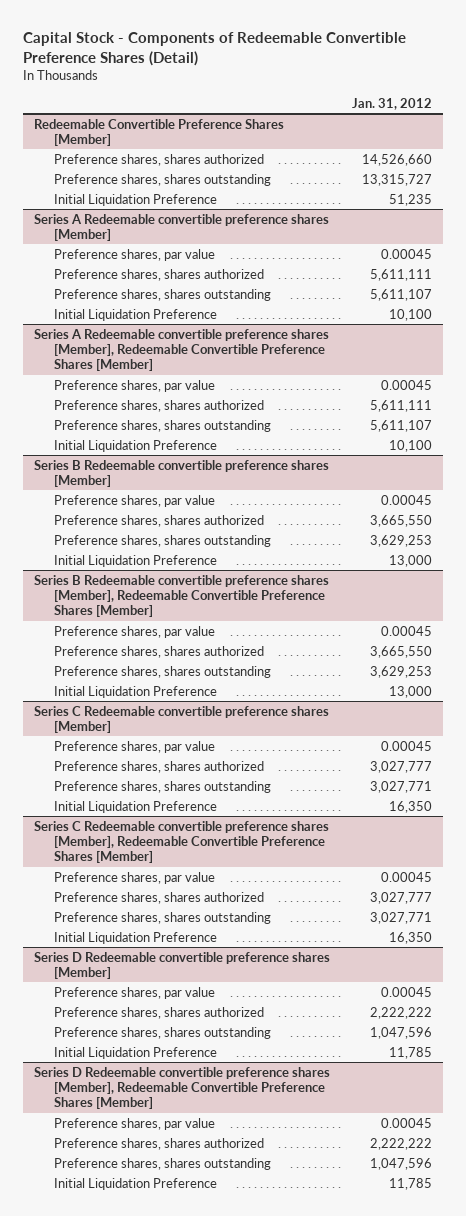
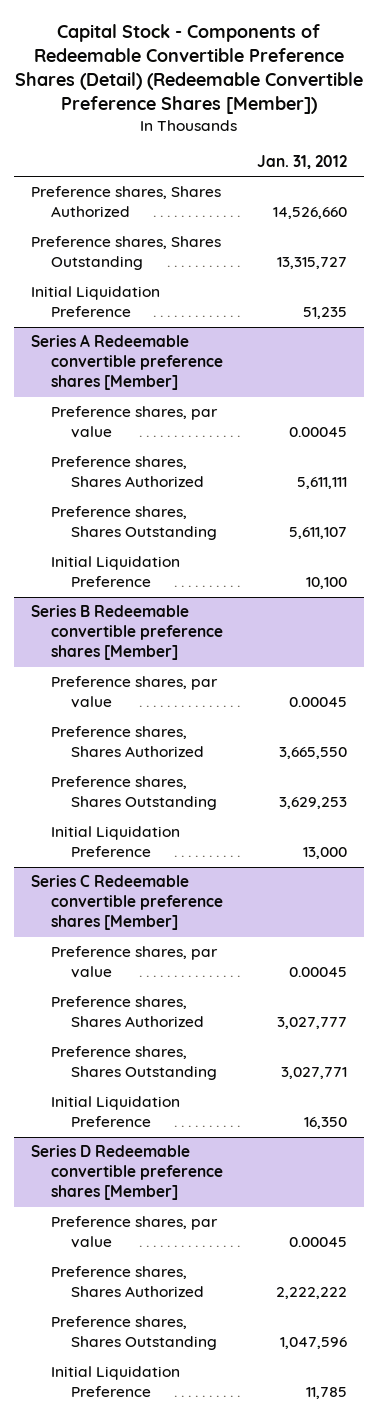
- Capital Stock - Components of Redeemable Convertible Preference Shares (Detail)
+ Capital Stock - Components of Redeemable Convertible Preference Shares (Detail) (Redeemable Convertible Preference Shares [Member])
- Redeemable Convertible Preference Shares [Member]
- Preference shares, shares authorized | 14,526,660
- Preference shares, shares outstanding | 13,315,727
+ Preference shares, Shares Authorized | 14,526,660
+ Preference shares, Shares Outstanding | 13,315,727
@ Series A Redeemable convertible preference shares [Member]
- Preference shares, shares authorized | 5,611,111
- Preference shares, shares outstanding | 5,611,107
- Initial Liquidation Preference | 10,100
- Series A Redeemable convertible preference shares [Member], Redeemable Convertible Preference Shares [Member]
- Preference shares, par value | 0.00045
- Preference shares, shares authorized | 5,611,111
- Preference shares, shares outstanding | 5,611,107
@ Series A Redeemable convertible preference shares [Member]
+ Preference shares, Shares Authorized | 5,611,111
+ Preference shares, Shares Outstanding | 5,611,107
@ Series B Redeemable convertible preference shares [Member]
- Preference shares, shares authorized | 3,665,550
- Preference shares, shares outstanding | 3,629,253
- Initial Liquidation Preference | 13,000
- Series B Redeemable convertible preference shares [Member], Redeemable Convertible Preference Shares [Member]
- Preference shares, par value | 0.00045
- Preference shares, shares authorized | 3,665,550
- Preference shares, shares outstanding | 3,629,253
@ Series B Redeemable convertible preference shares [Member]
+ Preference shares, Shares Authorized | 3,665,550
+ Preference shares, Shares Outstanding | 3,629,253
@ Series C Redeemable convertible preference shares [Member]
- Preference shares, shares authorized | 3,027,777
- Preference shares, shares outstanding | 3,027,771
- Initial Liquidation Preference | 16,350
- Series C Redeemable convertible preference shares [Member], Redeemable Convertible Preference Shares [Member]
- Preference shares, par value | 0.00045
- Preference shares, shares authorized | 3,027,777
- Preference shares, shares outstanding | 3,027,771
@ Series C Redeemable convertible preference shares [Member]
+ Preference shares, Shares Authorized | 3,027,777
+ Preference shares, Shares Outstanding | 3,027,771
@ Series D Redeemable convertible preference shares [Member]
- Preference shares, shares authorized | 2,222,222
- Preference shares, shares outstanding | 1,047,596
- Initial Liquidation Preference | 11,785
- Series D Redeemable convertible preference shares [Member], Redeemable Convertible Preference Shares [Member]
- Preference shares, par value | 0.00045
- Preference shares, shares authorized | 2,222,222
- Preference shares, shares outstanding | 1,047,596
@ Series D Redeemable convertible preference shares [Member]
+ Preference shares, Shares Authorized | 2,222,222
+ Preference shares, Shares Outstanding | 1,047,596

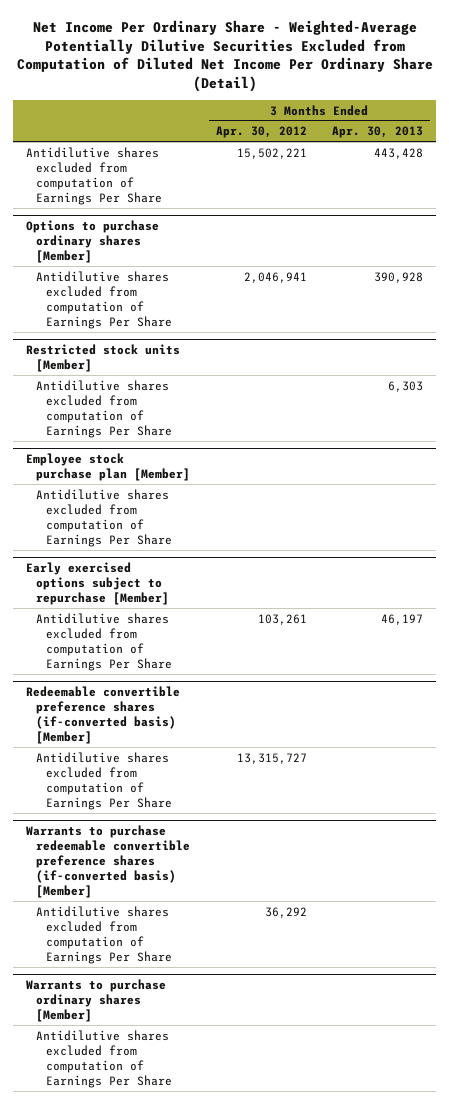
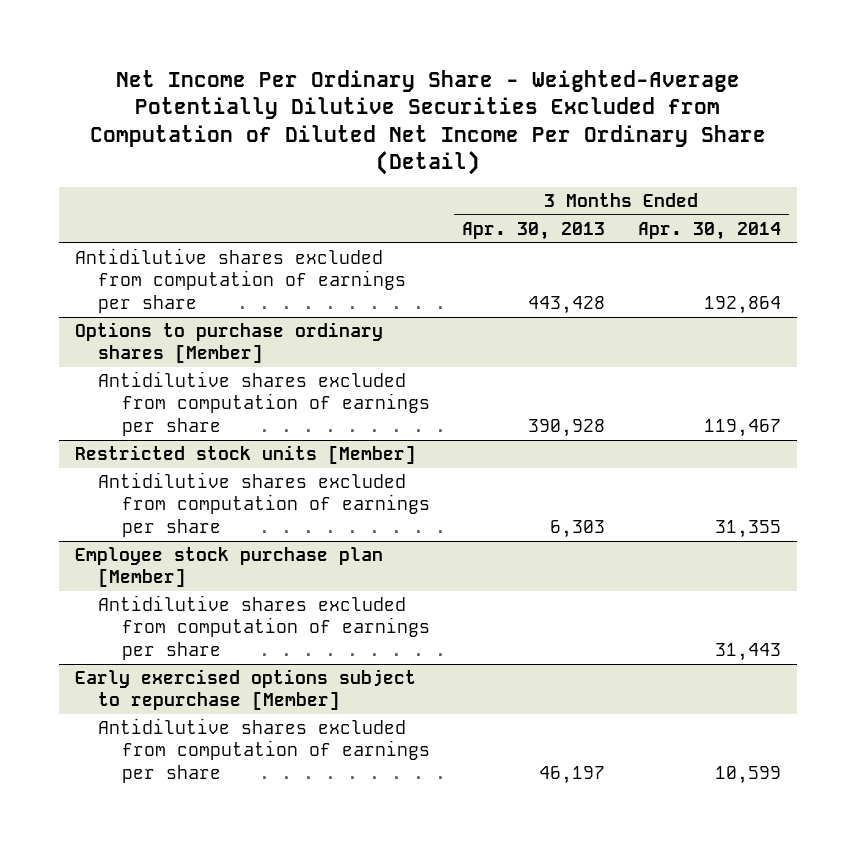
- | 3 Months Ended Apr. 30, 2012 | 3 Months Ended Apr. 30, 2013
+ | 3 Months Ended Apr. 30, 2013 | 3 Months Ended Apr. 30, 2014
- Antidilutive shares excluded from computation of Earnings Per Share | 15,502,221 | 443,428
+ Antidilutive shares excluded from computation of earnings per share | 443,428 | 192,864
@ Options to purchase ordinary shares [Member]
- Antidilutive shares excluded from computation of Earnings Per Share | 2,046,941 | 390,928
+ Antidilutive shares excluded from computation of earnings per share | 390,928 | 119,467
@ Restricted stock units [Member]
- Antidilutive shares excluded from computation of Earnings Per Share | | 6,303
+ Antidilutive shares excluded from computation of earnings per share | 6,303 | 31,355
@ Employee stock purchase plan [Member]
- Antidilutive shares excluded from computation of Earnings Per Share
+ Antidilutive shares excluded from computation of earnings per share | | 31,443
@ Early exercised options subject to repurchase [Member]
- Antidilutive shares excluded from computation of Earnings Per Share | 103,261 | 46,197
- Redeemable convertible preference shares (if-converted basis) [Member]
- Antidilutive shares excluded from computation of Earnings Per Share | 13,315,727 |
- Warrants to purchase redeemable convertible preference shares (if-converted basis) [Member]
- Antidilutive shares excluded from computation of Earnings Per Share | 36,292 |
- Warrants to purchase ordinary shares [Member]
- Antidilutive shares excluded from computation of Earnings Per Share
@ Early exercised options subject to repurchase [Member]
+ Antidilutive shares excluded from computation of earnings per share | 46,197 | 10,599

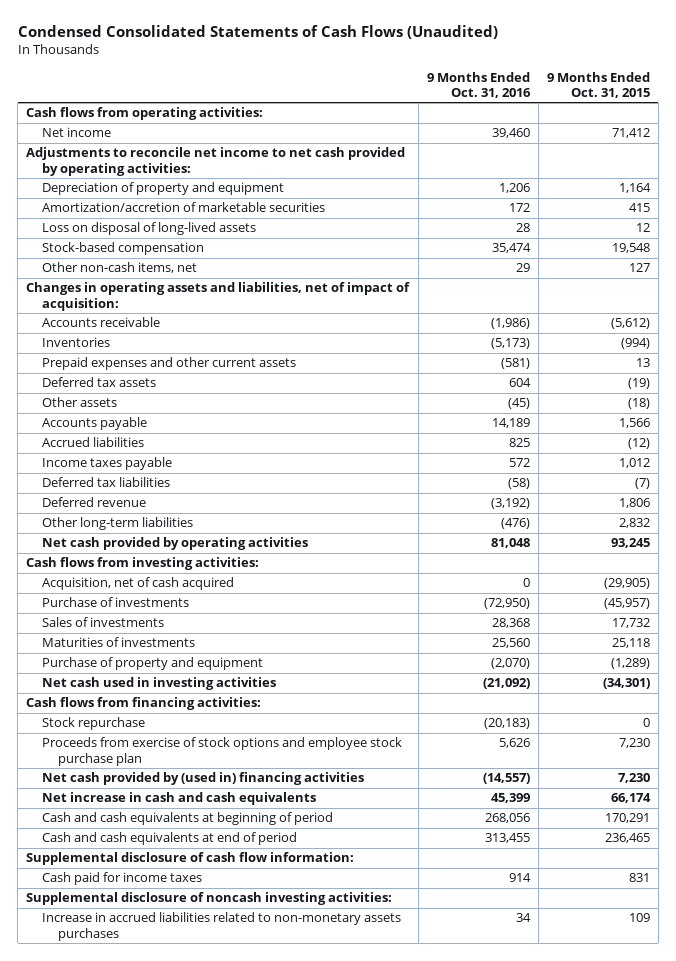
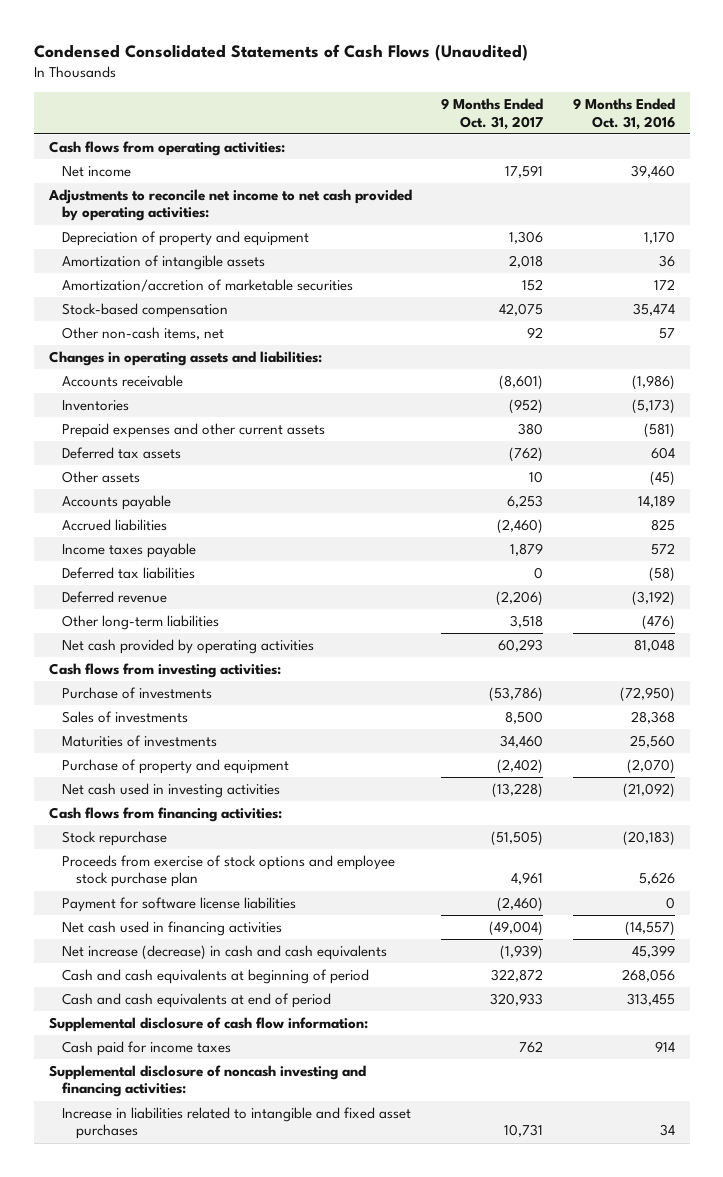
- | 9 Months Ended Oct. 31, 2016 | 9 Months Ended Oct. 31, 2015
+ | 9 Months Ended Oct. 31, 2017 | 9 Months Ended Oct. 31, 2016
- Depreciation of property and equipment | 1,206 | 1,164
+ Depreciation of property and equipment | 1,306 | 1,170
+ Amortization of intangible assets | 2,018 | 36
- Loss on disposal of long-lived assets | 28 | 12
- Other non-cash items, net | 29 | 127
- Changes in operating assets and liabilities, net of impact of acquisition:
+ Other non-cash items, net | 92 | 57
+ Changes in operating assets and liabilities:
- Acquisition, net of cash acquired | 0 | (29,905)
- Net cash provided by (used in) financing activities | (14,557) | 7,230
- Net increase in cash and cash equivalents | 45,399 | 66,174
+ Payment for software license liabilities | (2,460) | 0
+ Net cash used in financing activities | (49,004) | (14,557)
+ Net increase (decrease) in cash and cash equivalents | (1,939) | 45,399
- Supplemental disclosure of noncash investing activities:
- Increase in accrued liabilities related to non-monetary assets purchases | 34 | 109
+ Supplemental disclosure of noncash investing and financing activities:
+ Increase in liabilities related to intangible and fixed asset purchases | 10,731 | 34

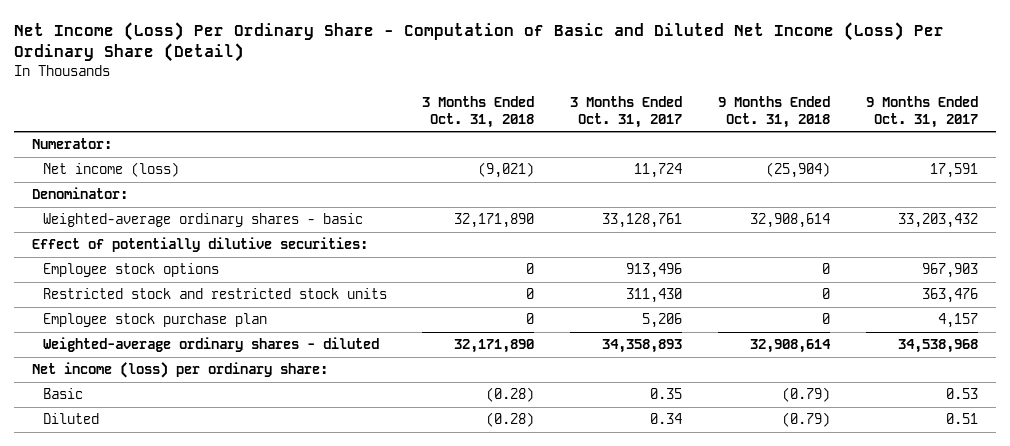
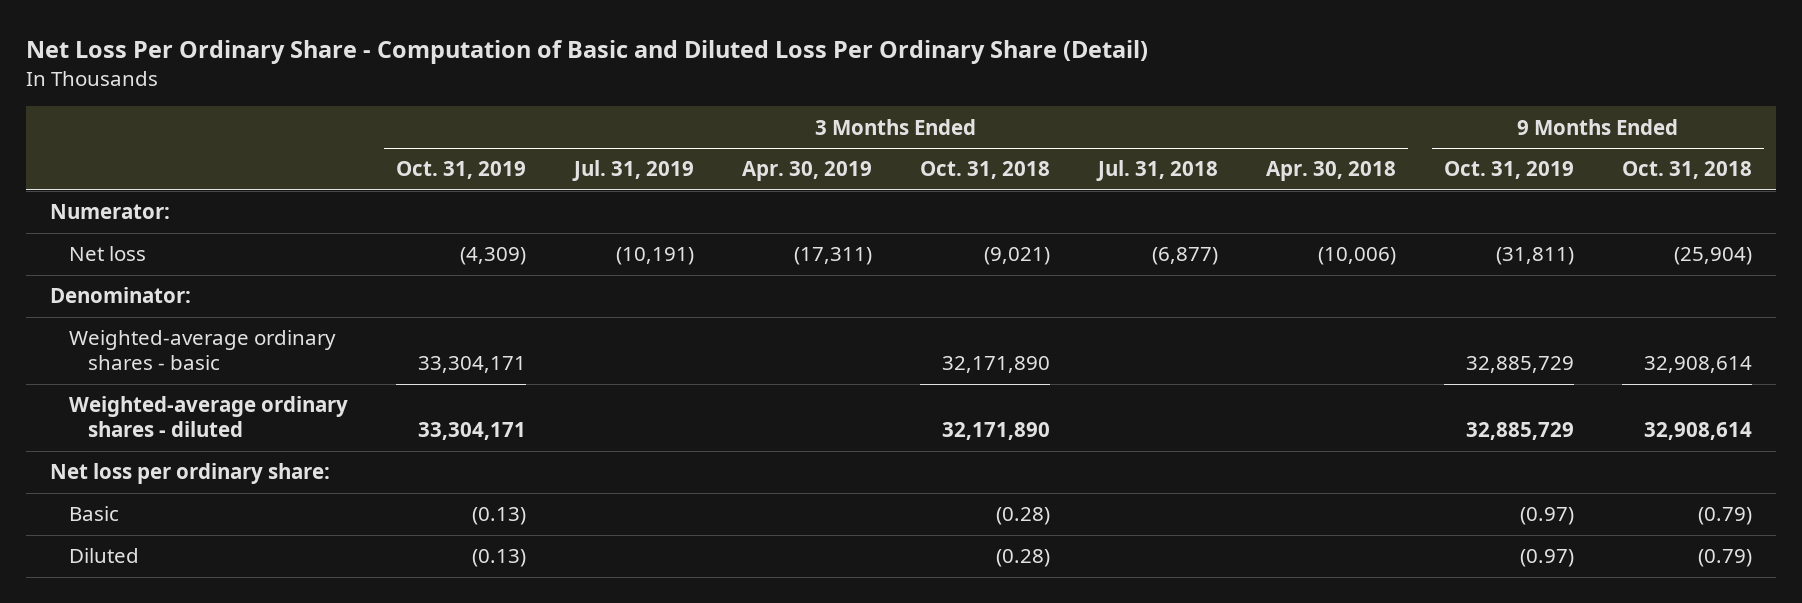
- Net Income (Loss) Per Ordinary Share - Computation of Basic and Diluted Net Income (Loss) Per Ordinary Share (Detail)
+ Net Loss Per Ordinary Share - Computation of Basic and Diluted Loss Per Ordinary Share (Detail)
- | 3 Months Ended Oct. 31, 2018 | 3 Months Ended Oct. 31, 2017 | 9 Months Ended Oct. 31, 2018 | 9 Months Ended Oct. 31, 2017
+ | 3 Months Ended Oct. 31, 2019 | 3 Months Ended Jul. 31, 2019 | 3 Months Ended Apr. 30, 2019 | 3 Months Ended Oct. 31, 2018 | 3 Months Ended Jul. 31, 2018 | 3 Months Ended Apr. 30, 2018 | 9 Months Ended Oct. 31, 2019 | 9 Months Ended Oct. 31, 2018
- Net income (loss) | (9,021) | 11,724 | (25,904) | 17,591
+ Net loss | (4,309) | (10,191) | (17,311) | (9,021) | (6,877) | (10,006) | (31,811) | (25,904)
- Effect of potentially dilutive securities:
- Employee stock options | 0 | 913,496 | 0 | 967,903
- Restricted stock and restricted stock units | 0 | 311,430 | 0 | 363,476
- Employee stock purchase plan | 0 | 5,206 | 0 | 4,157
- Net income (loss) per ordinary share:
+ Net loss per ordinary share:

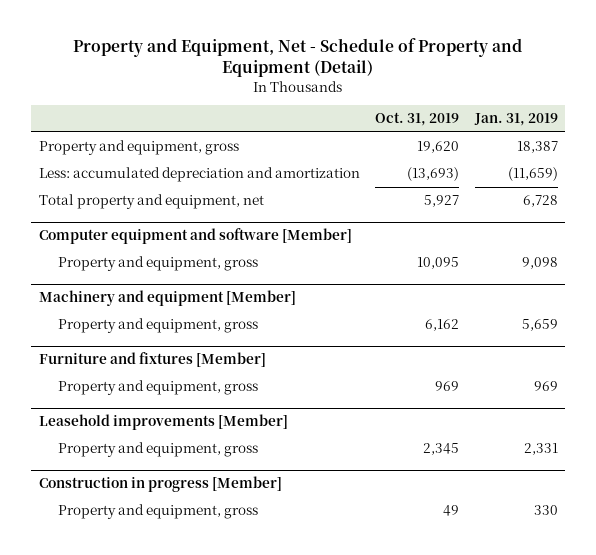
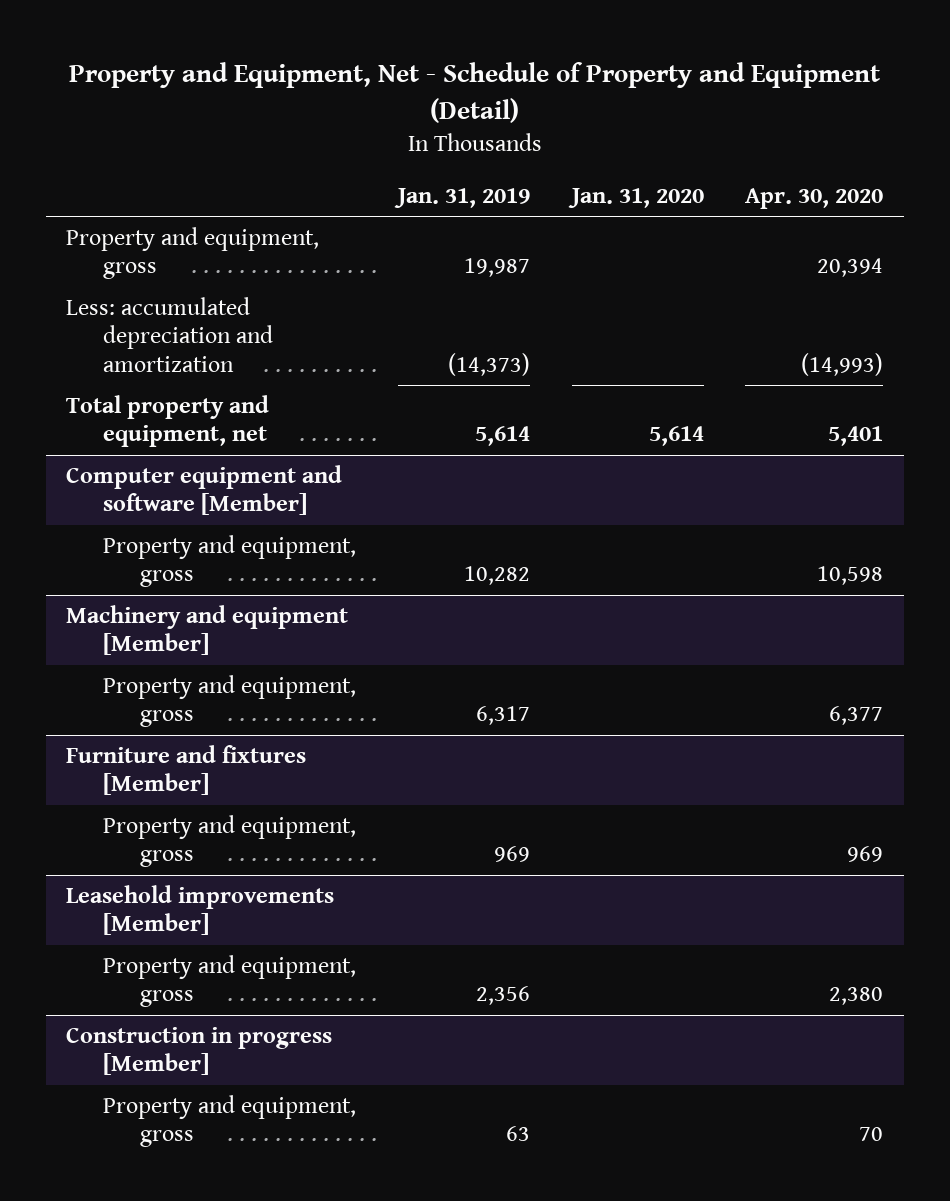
- | Oct. 31, 2019 | Jan. 31, 2019
+ | Jan. 31, 2019 | Jan. 31, 2020 | Apr. 30, 2020
- Property and equipment, gross | 19,620 | 18,387
- Less: accumulated depreciation and amortization | (13,693) | (11,659)
- Total property and equipment, net | 5,927 | 6,728
+ Property and equipment, gross | 19,987 | | 20,394
+ Less: accumulated depreciation and amortization | (14,373) | | (14,993)
+ Total property and equipment, net | 5,614 | 5,614 | 5,401
@ Computer equipment and software [Member]
- Property and equipment, gross | 10,095 | 9,098
+ Property and equipment, gross | 10,282 | | 10,598
@ Machinery and equipment [Member]
- Property and equipment, gross | 6,162 | 5,659
+ Property and equipment, gross | 6,317 | | 6,377
@ Leasehold improvements [Member]
- Property and equipment, gross | 2,345 | 2,331
+ Property and equipment, gross | 2,356 | | 2,380
@ Construction in progress [Member]
- Property and equipment, gross | 49 | 330
+ Property and equipment, gross | 63 | | 70

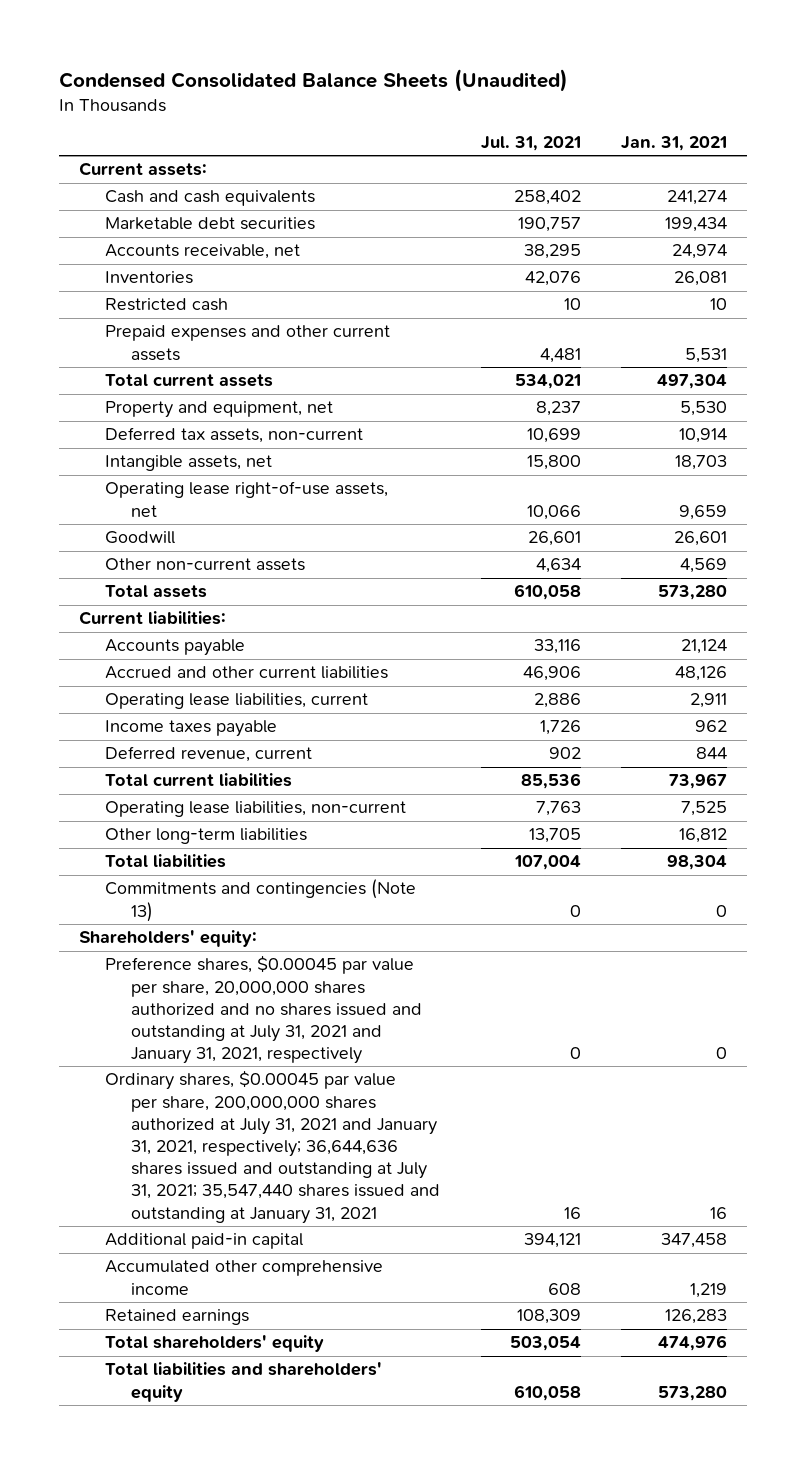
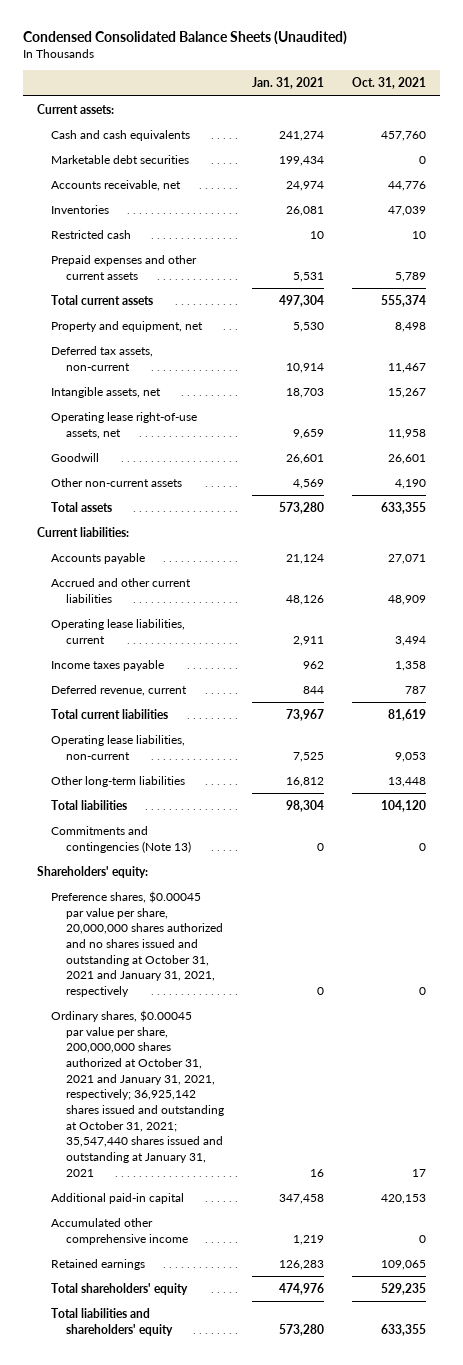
- | Jul. 31, 2021 | Jan. 31, 2021
+ | Jan. 31, 2021 | Oct. 31, 2021
- Preference shares, $0.00045 par value per share, 20,000,000 shares authorized and no shares issued and outstanding at July 31, 2021 and January 31, 2021, respectively | 0 | 0
- Ordinary shares, $0.00045 par value per share, 200,000,000 shares authorized at July 31, 2021 and January 31, 2021, respectively; 36,644,636 shares issued and outstanding at July 31, 2021; 35,547,440 shares issued and outstanding at January 31, 2021 | 16 | 16
+ Preference shares, $0.00045 par value per share, 20,000,000 shares authorized and no shares issued and outstanding at October 31, 2021 and January 31, 2021, respectively | 0 | 0
+ Ordinary shares, $0.00045 par value per share, 200,000,000 shares authorized at October 31, 2021 and January 31, 2021, respectively; 36,925,142 shares issued and outstanding at October 31, 2021; 35,547,440 shares issued and outstanding at January 31, 2021 | 16 | 17

